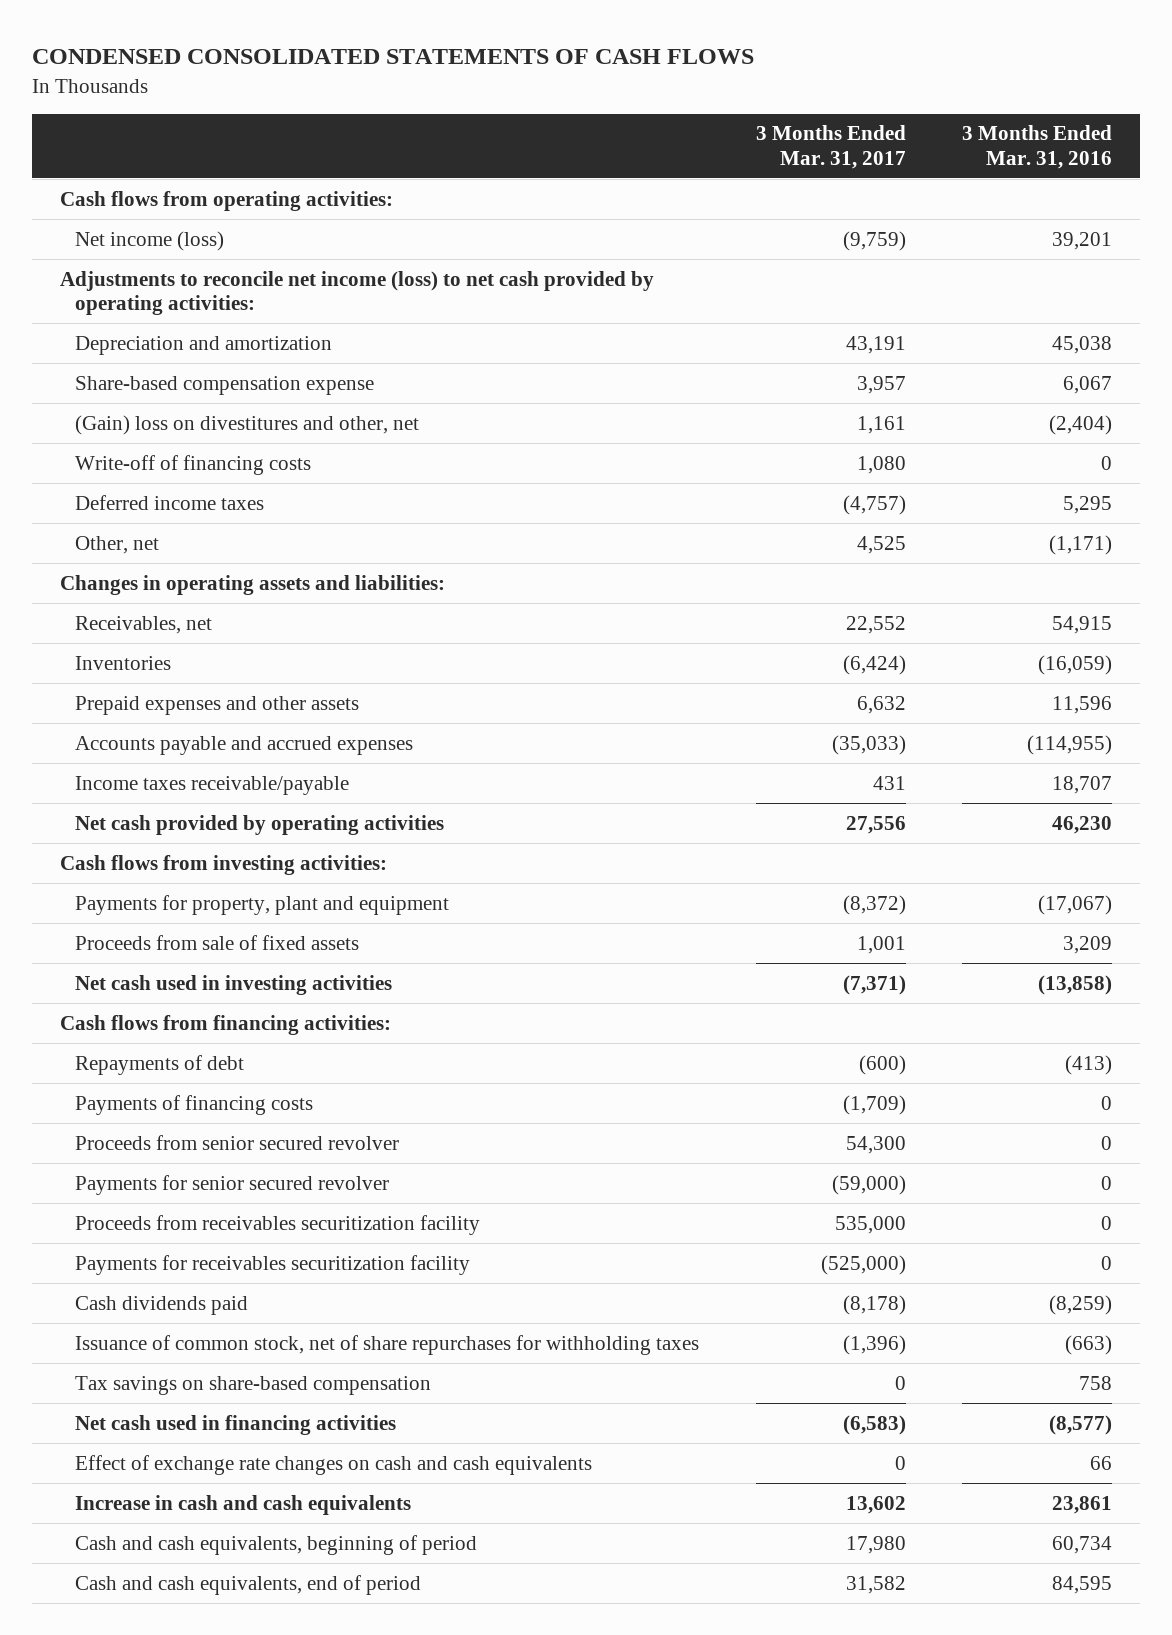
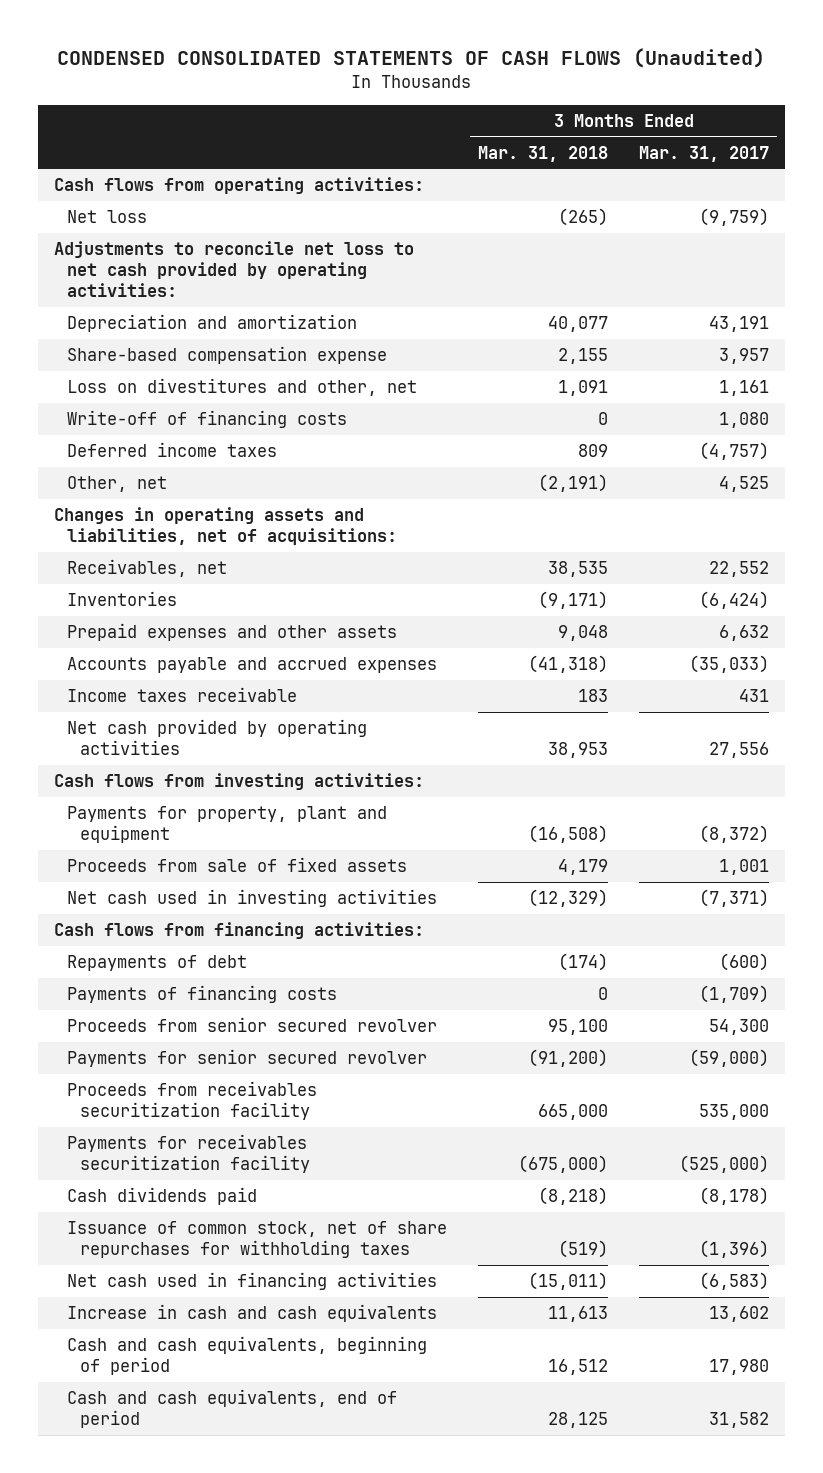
- CONDENSED CONSOLIDATED STATEMENTS OF CASH FLOWS
+ CONDENSED CONSOLIDATED STATEMENTS OF CASH FLOWS (Unaudited)
- | 3 Months Ended Mar. 31, 2017 | 3 Months Ended Mar. 31, 2016
+ | 3 Months Ended Mar. 31, 2018 | 3 Months Ended Mar. 31, 2017
- Net income (loss) | (9,759) | 39,201
- Adjustments to reconcile net income (loss) to net cash provided by operating activities:
+ Net loss | (265) | (9,759)
+ Adjustments to reconcile net loss to net cash provided by operating activities:
- (Gain) loss on divestitures and other, net | 1,161 | (2,404)
+ Loss on divestitures and other, net | 1,091 | 1,161
- Changes in operating assets and liabilities:
+ Changes in operating assets and liabilities, net of acquisitions:
- Income taxes receivable/payable | 431 | 18,707
+ Income taxes receivable | 183 | 431
- Tax savings on share-based compensation | 0 | 758
- Effect of exchange rate changes on cash and cash equivalents | 0 | 66

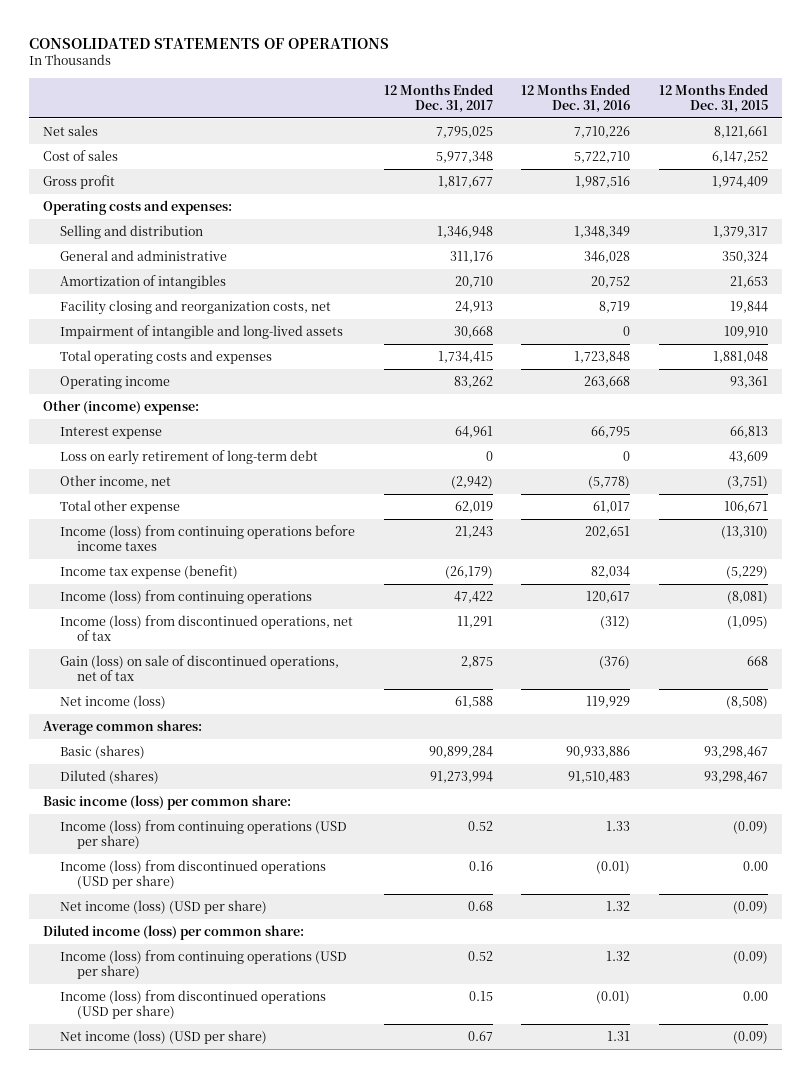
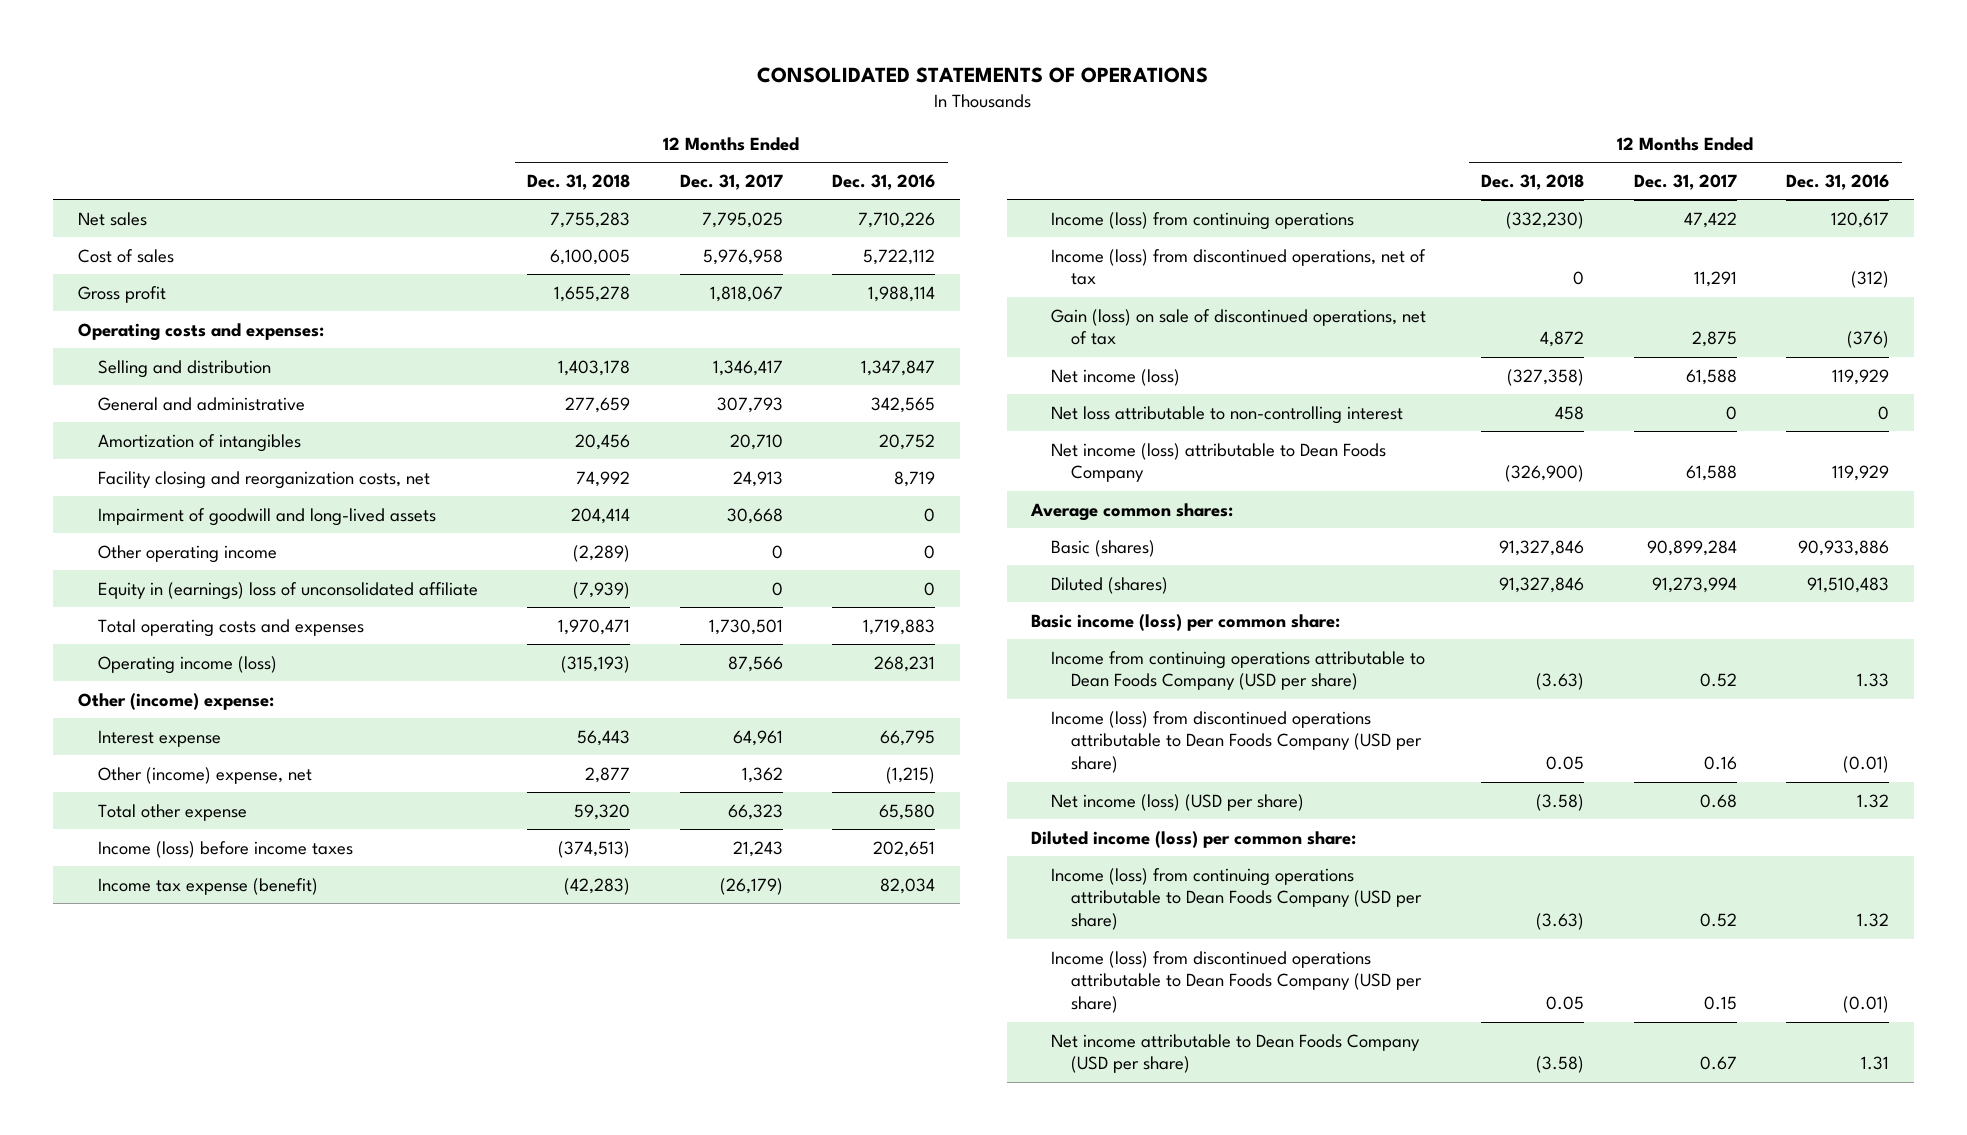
- | 12 Months Ended Dec. 31, 2017 | 12 Months Ended Dec. 31, 2016 | 12 Months Ended Dec. 31, 2015
+ | 12 Months Ended Dec. 31, 2018 | 12 Months Ended Dec. 31, 2017 | 12 Months Ended Dec. 31, 2016
- Cost of sales | 5,977,348 | 5,722,710 | 6,147,252
- Gross profit | 1,817,677 | 1,987,516 | 1,974,409
+ Cost of sales | 6,100,005 | 5,976,958 | 5,722,112
+ Gross profit | 1,655,278 | 1,818,067 | 1,988,114
- Selling and distribution | 1,346,948 | 1,348,349 | 1,379,317
- General and administrative | 311,176 | 346,028 | 350,324
+ Selling and distribution | 1,403,178 | 1,346,417 | 1,347,847
+ General and administrative | 277,659 | 307,793 | 342,565
- Impairment of intangible and long-lived assets | 30,668 | 0 | 109,910
- Total operating costs and expenses | 1,734,415 | 1,723,848 | 1,881,048
- Operating income | 83,262 | 263,668 | 93,361
+ Impairment of goodwill and long-lived assets | 204,414 | 30,668 | 0
+ Other operating income | (2,289) | 0 | 0
+ Equity in (earnings) loss of unconsolidated affiliate | (7,939) | 0 | 0
+ Total operating costs and expenses | 1,970,471 | 1,730,501 | 1,719,883
+ Operating income (loss) | (315,193) | 87,566 | 268,231
- Loss on early retirement of long-term debt | 0 | 0 | 43,609
- Other income, net | (2,942) | (5,778) | (3,751)
- Total other expense | 62,019 | 61,017 | 106,671
- Income (loss) from continuing operations before income taxes | 21,243 | 202,651 | (13,310)
+ Other (income) expense, net | 2,877 | 1,362 | (1,215)
+ Total other expense | 59,320 | 66,323 | 65,580
+ Income (loss) before income taxes | (374,513) | 21,243 | 202,651
+ Net loss attributable to non-controlling interest | 458 | 0 | 0
+ Net income (loss) attributable to Dean Foods Company | (326,900) | 61,588 | 119,929
- Income (loss) from continuing operations (USD per share) | 0.52 | 1.33 | (0.09)
- Income (loss) from discontinued operations (USD per share) | 0.16 | (0.01) | 0.00
+ Income from continuing operations attributable to Dean Foods Company (USD per share) | (3.63) | 0.52 | 1.33
+ Income (loss) from discontinued operations attributable to Dean Foods Company (USD per share) | 0.05 | 0.16 | (0.01)
- Income (loss) from continuing operations (USD per share) | 0.52 | 1.32 | (0.09)
- Income (loss) from discontinued operations (USD per share) | 0.15 | (0.01) | 0.00
- Net income (loss) (USD per share) | 0.67 | 1.31 | (0.09)
+ Income (loss) from continuing operations attributable to Dean Foods Company (USD per share) | (3.63) | 0.52 | 1.32
+ Income (loss) from discontinued operations attributable to Dean Foods Company (USD per share) | 0.05 | 0.15 | (0.01)
+ Net income attributable to Dean Foods Company (USD per share) | (3.58) | 0.67 | 1.31

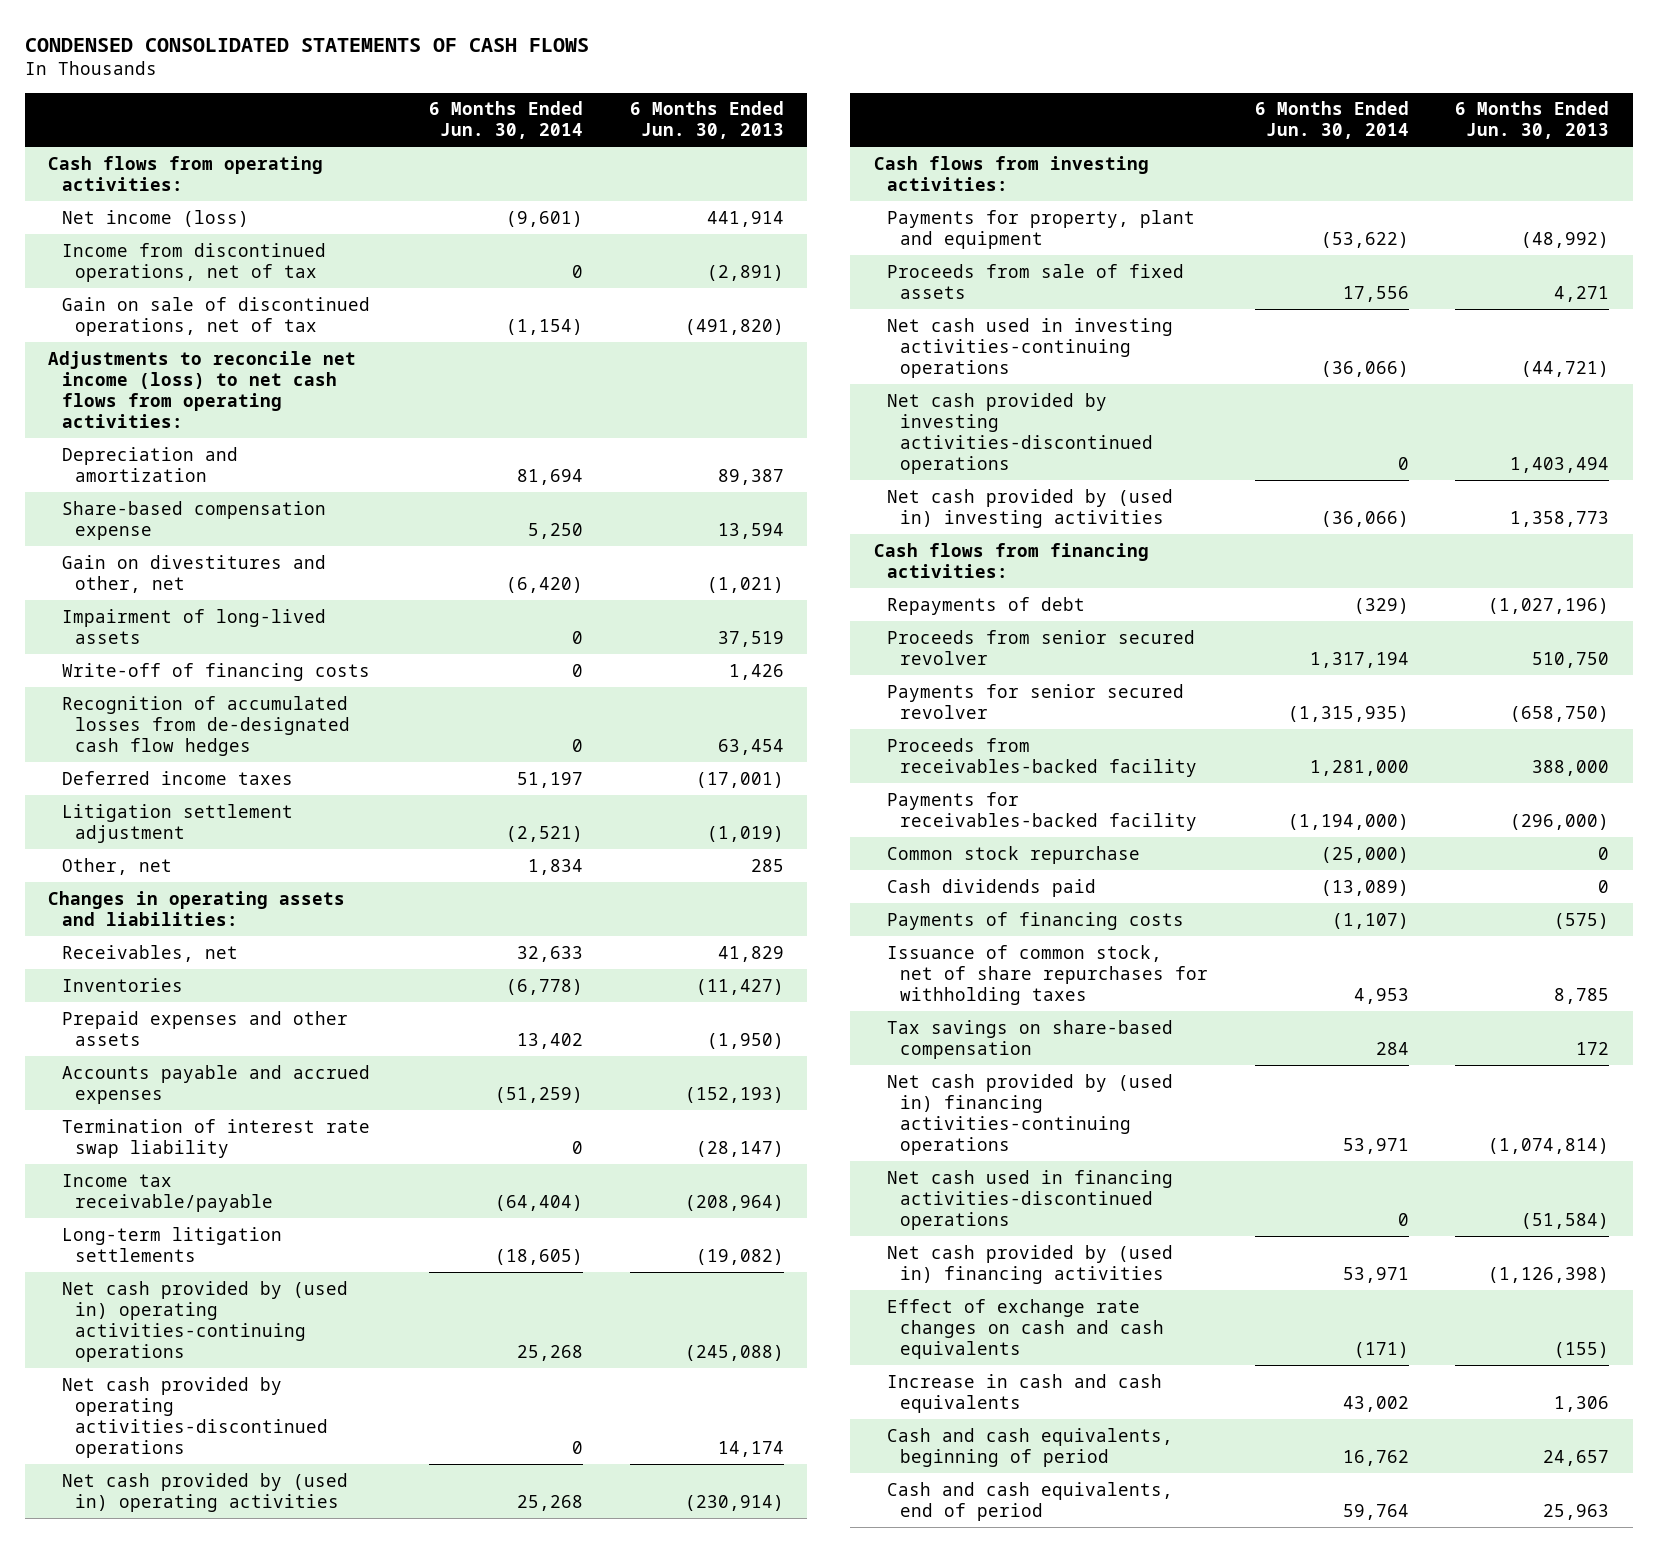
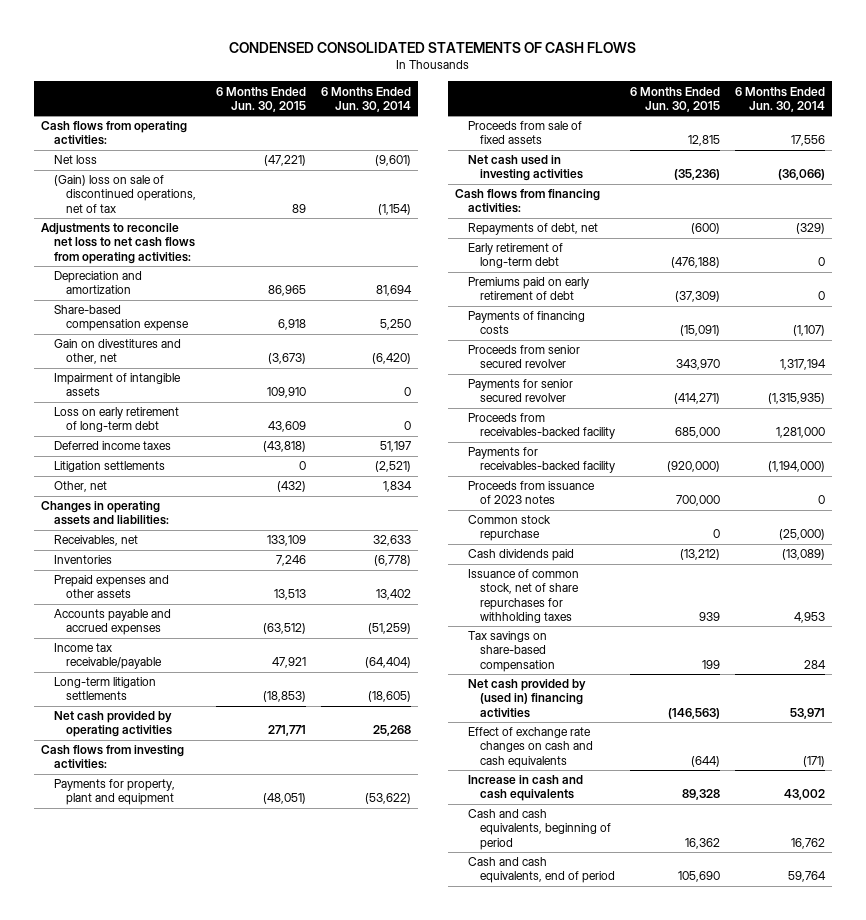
- | 6 Months Ended Jun. 30, 2014 | 6 Months Ended Jun. 30, 2013
+ | 6 Months Ended Jun. 30, 2015 | 6 Months Ended Jun. 30, 2014
- Net income (loss) | (9,601) | 441,914
- Income from discontinued operations, net of tax | 0 | (2,891)
- Gain on sale of discontinued operations, net of tax | (1,154) | (491,820)
- Adjustments to reconcile net income (loss) to net cash flows from operating activities:
+ Net loss | (47,221) | (9,601)
+ (Gain) loss on sale of discontinued operations, net of tax | 89 | (1,154)
+ Adjustments to reconcile net loss to net cash flows from operating activities:
- Impairment of long-lived assets | 0 | 37,519
- Write-off of financing costs | 0 | 1,426
- Recognition of accumulated losses from de-designated cash flow hedges | 0 | 63,454
+ Impairment of intangible assets | 109,910 | 0
+ Loss on early retirement of long-term debt | 43,609 | 0
- Litigation settlement adjustment | (2,521) | (1,019)
+ Litigation settlements | 0 | (2,521)
- Termination of interest rate swap liability | 0 | (28,147)
- Net cash provided by (used in) operating activities-continuing operations | 25,268 | (245,088)
- Net cash provided by operating activities-discontinued operations | 0 | 14,174
- Net cash provided by (used in) operating activities | 25,268 | (230,914)
+ Net cash provided by operating activities | 271,771 | 25,268
- Net cash used in investing activities-continuing operations | (36,066) | (44,721)
- Net cash provided by investing activities-discontinued operations | 0 | 1,403,494
- Net cash provided by (used in) investing activities | (36,066) | 1,358,773
+ Net cash used in investing activities | (35,236) | (36,066)
- Repayments of debt | (329) | (1,027,196)
+ Repayments of debt, net | (600) | (329)
+ Early retirement of long-term debt | (476,188) | 0
+ Premiums paid on early retirement of debt | (37,309) | 0
moved up: Payments of financing costs | (15,091) | (1,107)
+ Proceeds from issuance of 2023 notes | 700,000 | 0
- Net cash provided by (used in) financing activities-continuing operations | 53,971 | (1,074,814)
- Net cash used in financing activities-discontinued operations | 0 | (51,584)

